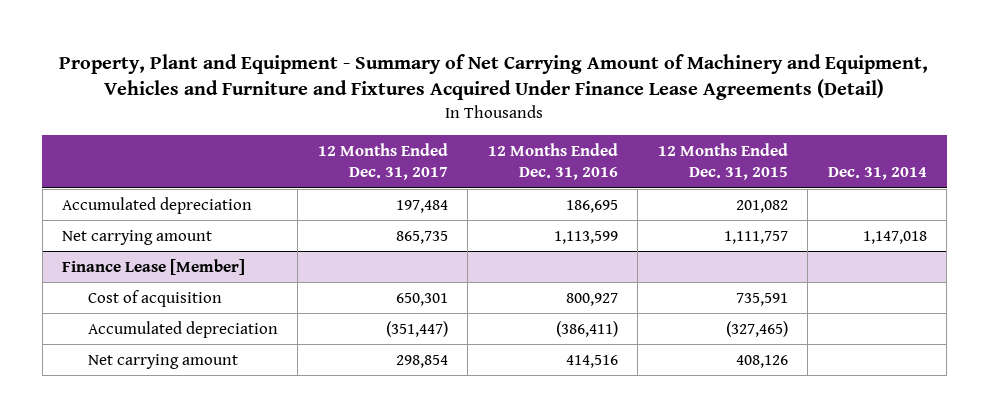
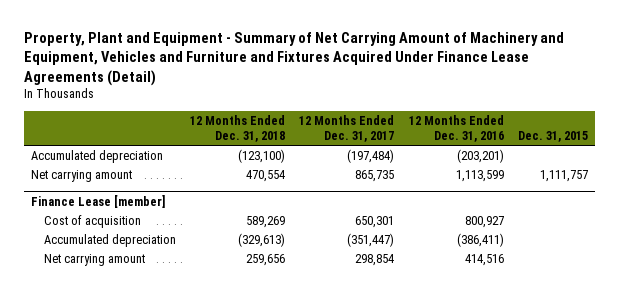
- | 12 Months Ended Dec. 31, 2017 | 12 Months Ended Dec. 31, 2016 | 12 Months Ended Dec. 31, 2015 | Dec. 31, 2014
+ | 12 Months Ended Dec. 31, 2018 | 12 Months Ended Dec. 31, 2017 | 12 Months Ended Dec. 31, 2016 | Dec. 31, 2015
- Accumulated depreciation | 197,484 | 186,695 | 201,082 |
+ Accumulated depreciation | (123,100) | (197,484) | (203,201) |
- Finance Lease [Member]
+ Finance Lease [member]

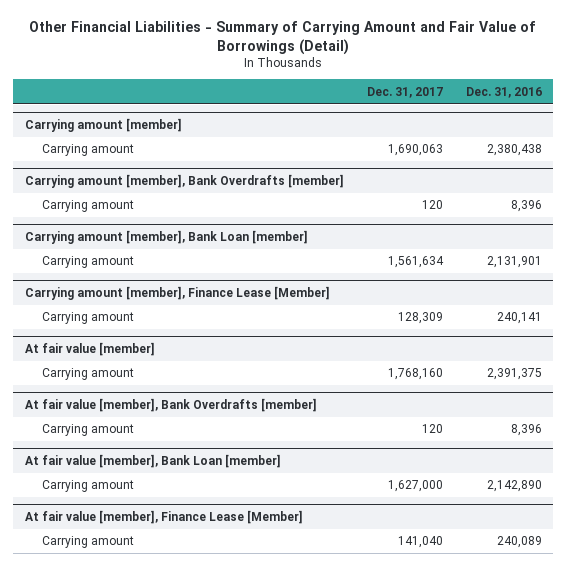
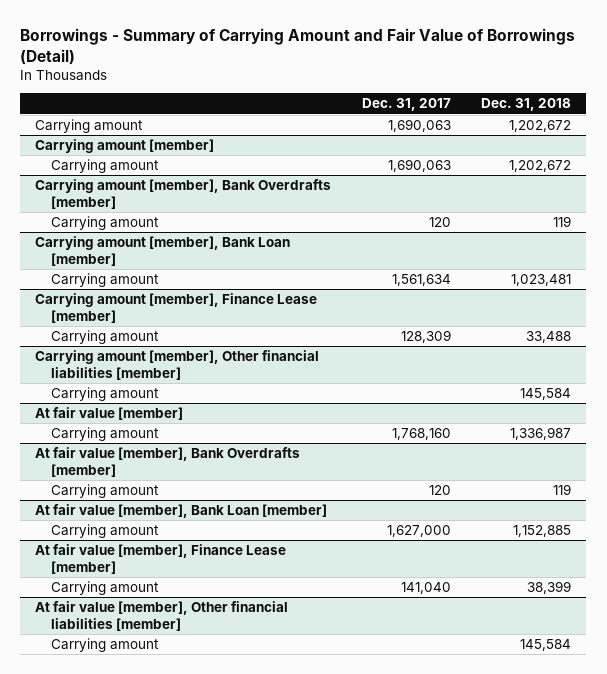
- Other Financial Liabilities - Summary of Carrying Amount and Fair Value of Borrowings (Detail)
+ Borrowings - Summary of Carrying Amount and Fair Value of Borrowings (Detail)
- | Dec. 31, 2017 | Dec. 31, 2016
+ | Dec. 31, 2017 | Dec. 31, 2018
+ Carrying amount | 1,690,063 | 1,202,672
- Carrying amount [member], Finance Lease [Member]
+ Carrying amount [member], Finance Lease [member]
+ Carrying amount [member], Other financial liabilities [member]
+ Carrying amount | | 145,584
- At fair value [member], Finance Lease [Member]
+ At fair value [member], Finance Lease [member]
+ At fair value [member], Other financial liabilities [member]
+ Carrying amount | | 145,584

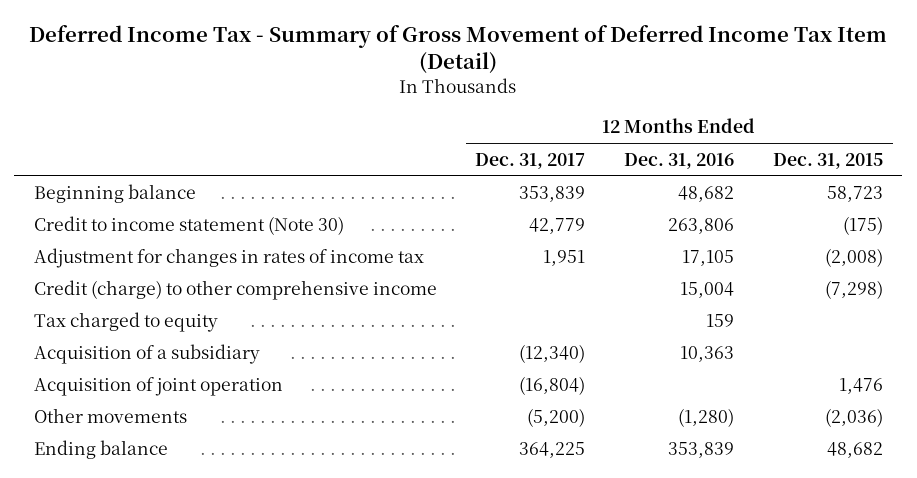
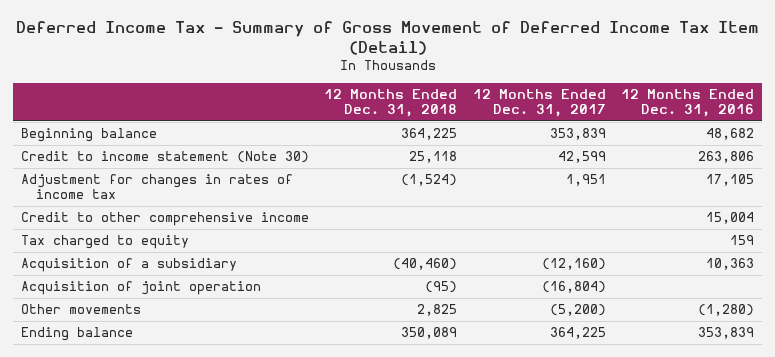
- | 12 Months Ended Dec. 31, 2017 | 12 Months Ended Dec. 31, 2016 | 12 Months Ended Dec. 31, 2015
+ | 12 Months Ended Dec. 31, 2018 | 12 Months Ended Dec. 31, 2017 | 12 Months Ended Dec. 31, 2016
- Credit to income statement (Note 30) | 42,779 | 263,806 | (175)
+ Credit to income statement (Note 30) | 25,118 | 42,599 | 263,806
- Credit (charge) to other comprehensive income | | 15,004 | (7,298)
+ Credit to other comprehensive income | | | 15,004
- Acquisition of a subsidiary | (12,340) | 10,363 |
+ Acquisition of a subsidiary | (40,460) | (12,160) | 10,363

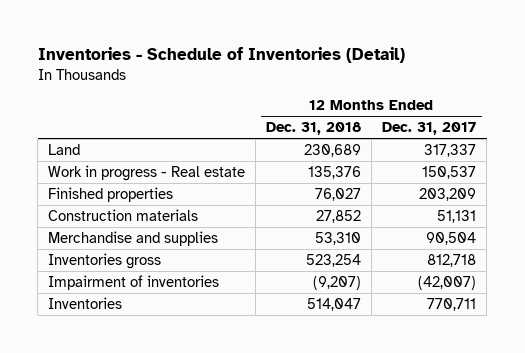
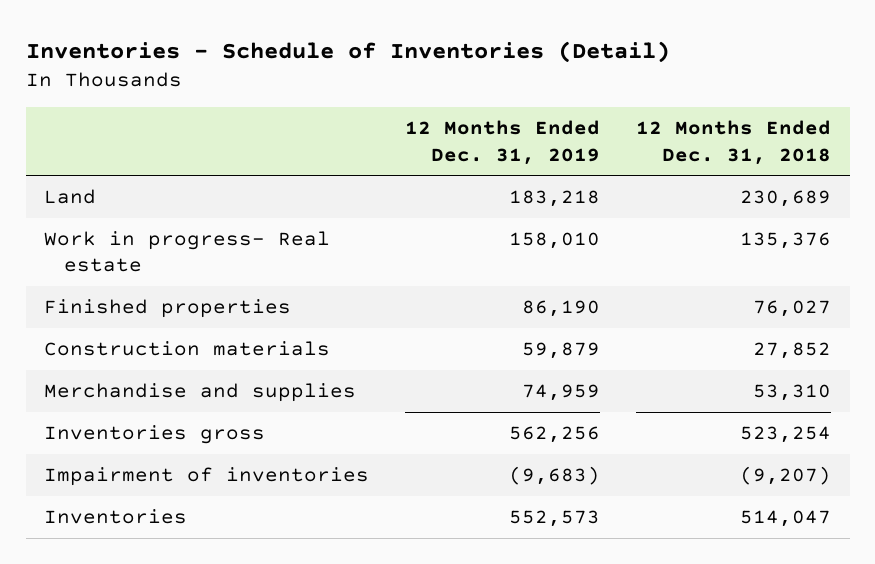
- | 12 Months Ended Dec. 31, 2018 | 12 Months Ended Dec. 31, 2017
+ | 12 Months Ended Dec. 31, 2019 | 12 Months Ended Dec. 31, 2018
- Work in progress - Real estate | 135,376 | 150,537
+ Work in progress- Real estate | 158,010 | 135,376

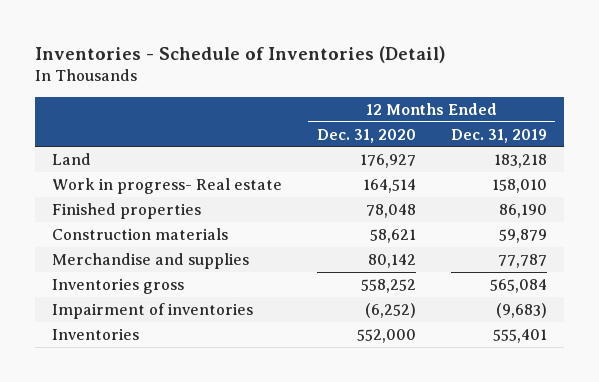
- | 12 Months Ended Dec. 31, 2019 | 12 Months Ended Dec. 31, 2018
+ | 12 Months Ended Dec. 31, 2020 | 12 Months Ended Dec. 31, 2019
- Merchandise and supplies | 74,959 | 53,310
- Inventories gross | 562,256 | 523,254
+ Merchandise and supplies | 80,142 | 77,787
+ Inventories gross | 558,252 | 565,084
- Inventories | 552,573 | 514,047
+ Inventories | 552,000 | 555,401

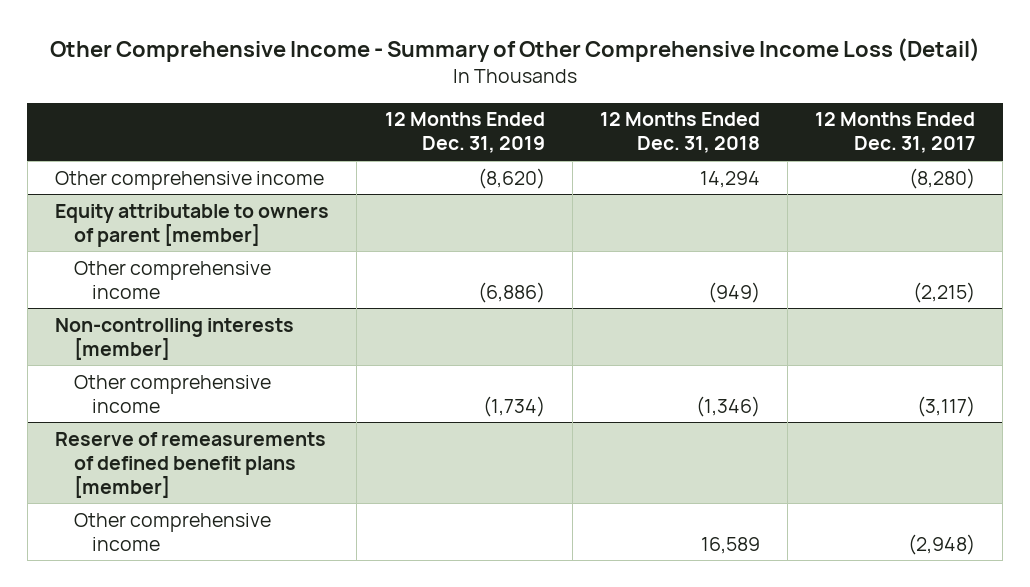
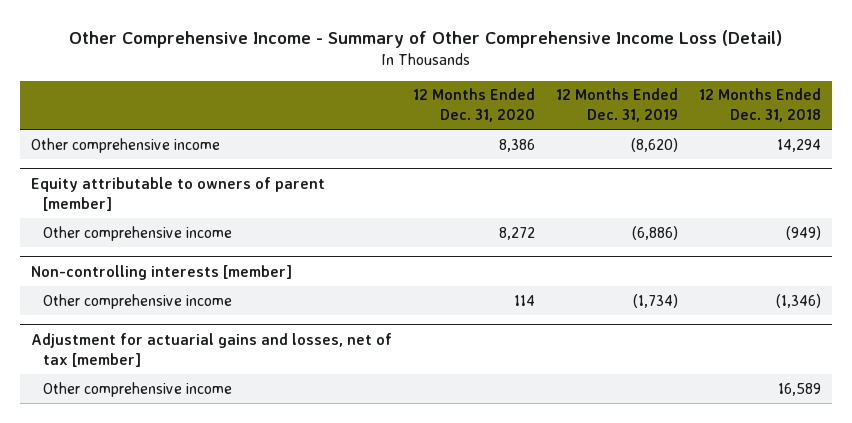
- | 12 Months Ended Dec. 31, 2019 | 12 Months Ended Dec. 31, 2018 | 12 Months Ended Dec. 31, 2017
+ | 12 Months Ended Dec. 31, 2020 | 12 Months Ended Dec. 31, 2019 | 12 Months Ended Dec. 31, 2018
- Reserve of remeasurements of defined benefit plans [member]
+ Adjustment for actuarial gains and losses, net of tax [member]

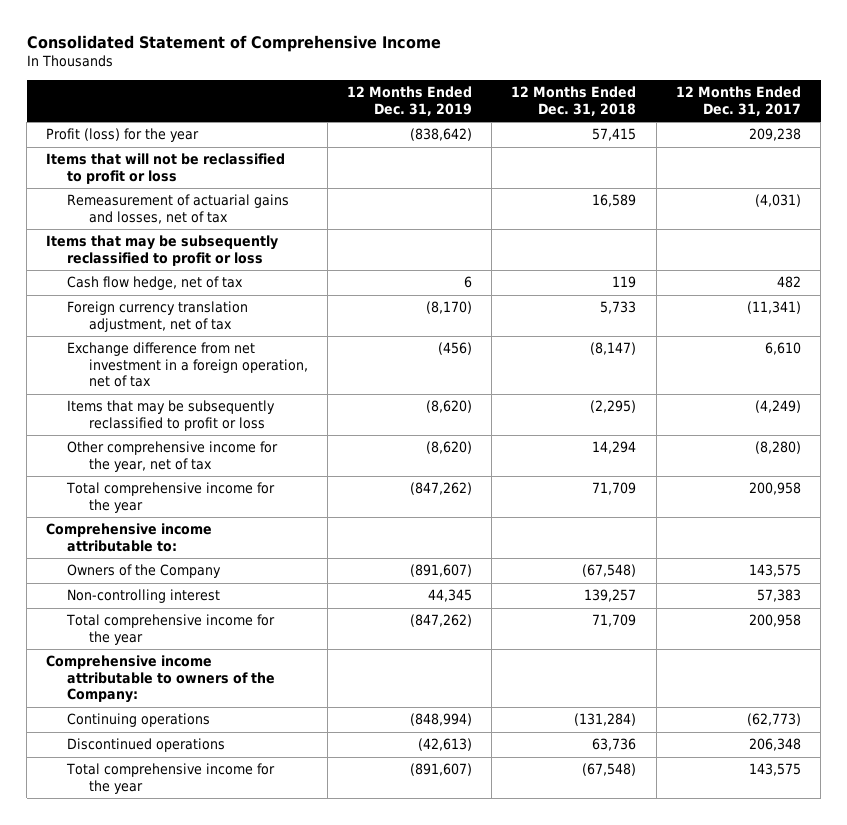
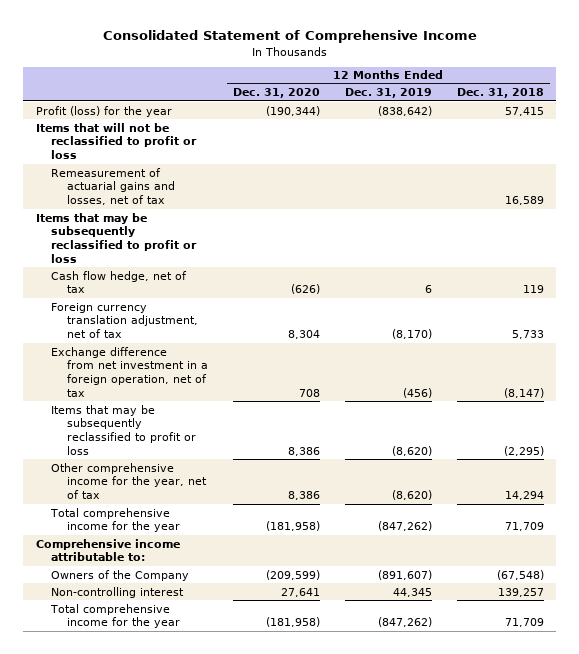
- | 12 Months Ended Dec. 31, 2019 | 12 Months Ended Dec. 31, 2018 | 12 Months Ended Dec. 31, 2017
+ | 12 Months Ended Dec. 31, 2020 | 12 Months Ended Dec. 31, 2019 | 12 Months Ended Dec. 31, 2018
- Comprehensive income attributable to owners of the Company:
- Continuing operations | (848,994) | (131,284) | (62,773)
- Discontinued operations | (42,613) | 63,736 | 206,348
- Total comprehensive income for the year | (891,607) | (67,548) | 143,575

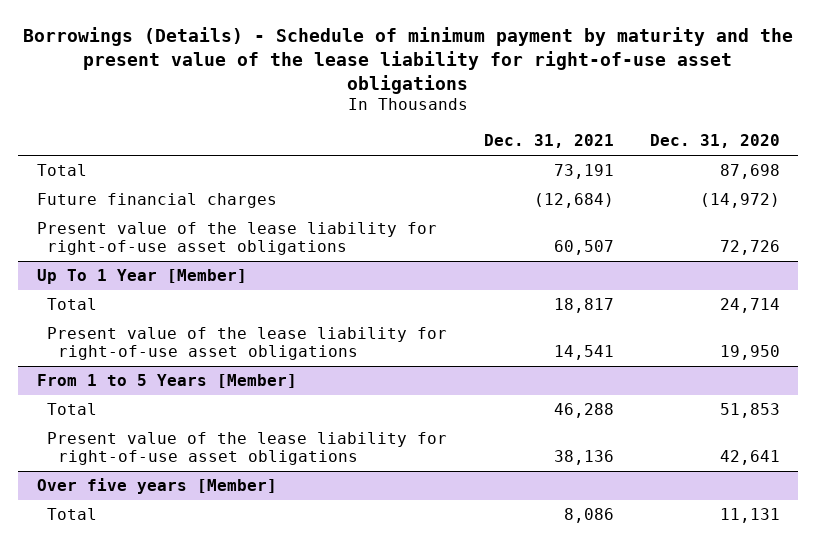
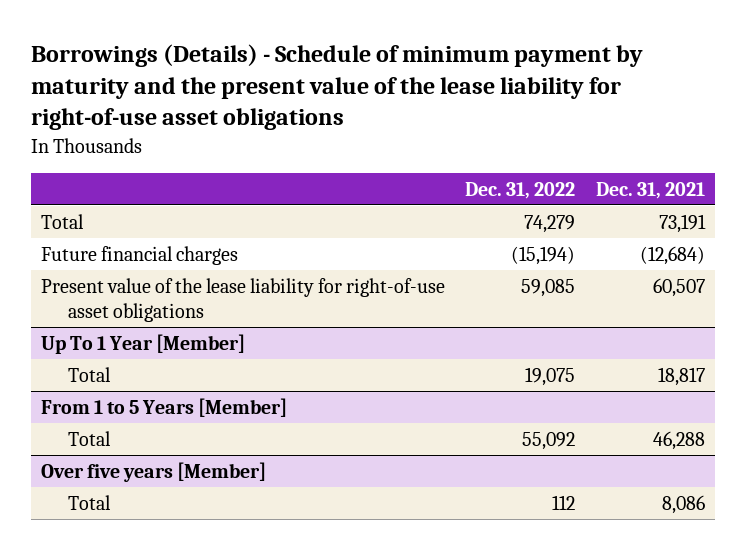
- | Dec. 31, 2021 | Dec. 31, 2020
+ | Dec. 31, 2022 | Dec. 31, 2021
@ Up To 1 Year [Member]
- Present value of the lease liability for right-of-use asset obligations | 14,541 | 19,950
@ From 1 to 5 Years [Member]
- Present value of the lease liability for right-of-use asset obligations | 38,136 | 42,641

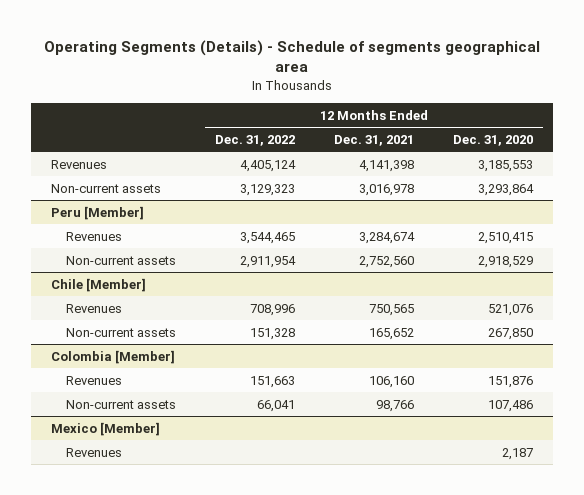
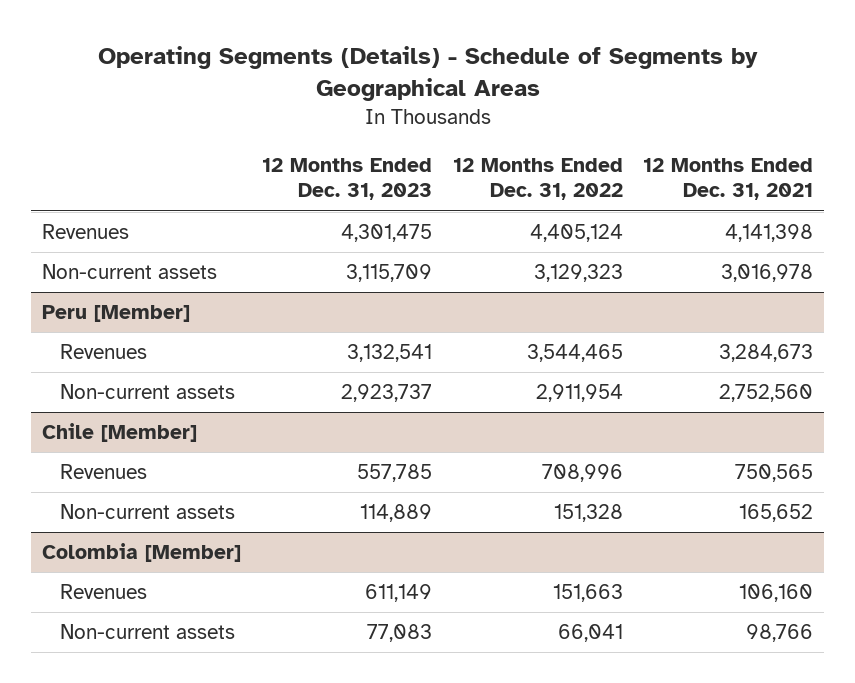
- Operating Segments (Details) - Schedule of segments geographical area
+ Operating Segments (Details) - Schedule of Segments by Geographical Areas
- | 12 Months Ended Dec. 31, 2022 | 12 Months Ended Dec. 31, 2021 | 12 Months Ended Dec. 31, 2020
+ | 12 Months Ended Dec. 31, 2023 | 12 Months Ended Dec. 31, 2022 | 12 Months Ended Dec. 31, 2021
@ Peru [Member]
- Revenues | 3,544,465 | 3,284,674 | 2,510,415
+ Revenues | 3,132,541 | 3,544,465 | 3,284,673
- Mexico [Member]
- Revenues | | | 2,187

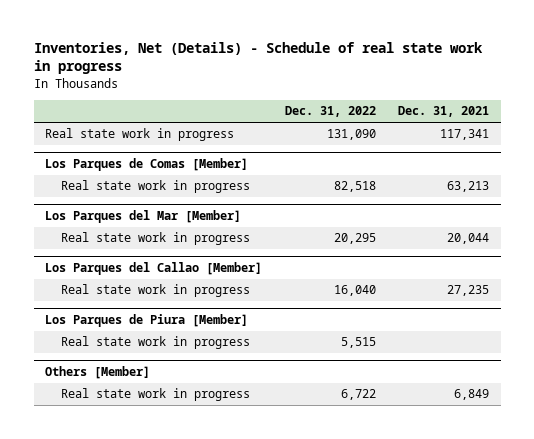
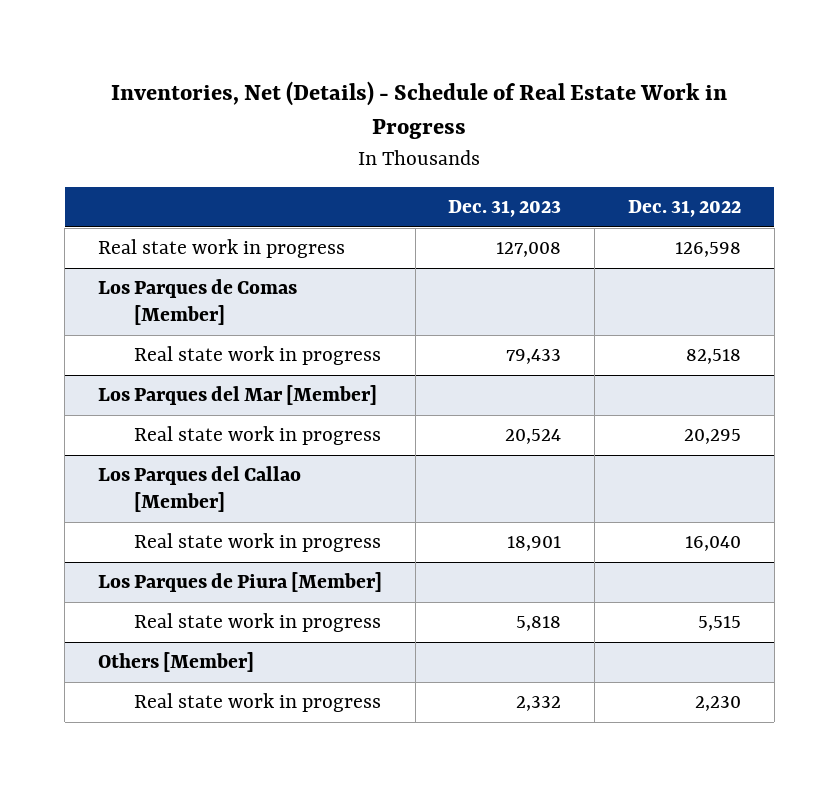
- Inventories, Net (Details) - Schedule of real state work in progress
+ Inventories, Net (Details) - Schedule of Real Estate Work in Progress
- | Dec. 31, 2022 | Dec. 31, 2021
+ | Dec. 31, 2023 | Dec. 31, 2022
- Real state work in progress | 131,090 | 117,341
+ Real state work in progress | 127,008 | 126,598
@ Others [Member]
- Real state work in progress | 6,722 | 6,849
+ Real state work in progress | 2,332 | 2,230

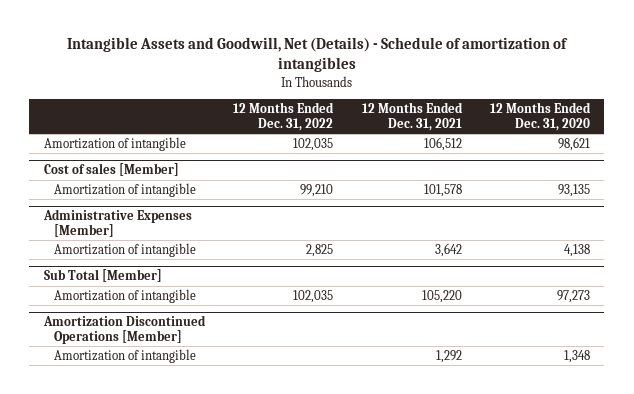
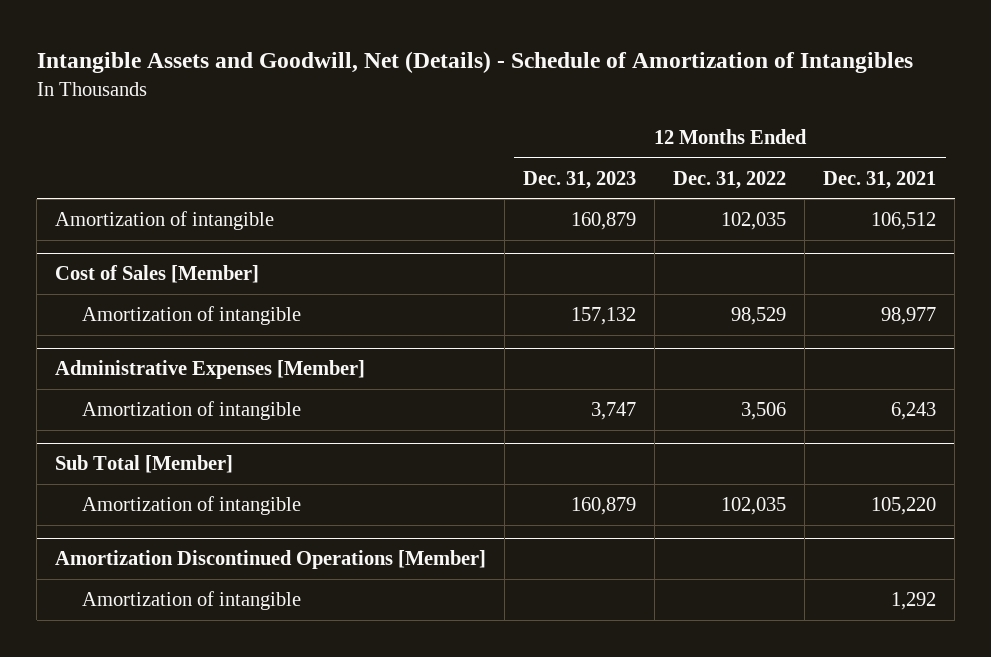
- Intangible Assets and Goodwill, Net (Details) - Schedule of amortization of intangibles
+ Intangible Assets and Goodwill, Net (Details) - Schedule of Amortization of Intangibles
- | 12 Months Ended Dec. 31, 2022 | 12 Months Ended Dec. 31, 2021 | 12 Months Ended Dec. 31, 2020
+ | 12 Months Ended Dec. 31, 2023 | 12 Months Ended Dec. 31, 2022 | 12 Months Ended Dec. 31, 2021
- Cost of sales [Member]
- Amortization of intangible | 99,210 | 101,578 | 93,135
+ Cost of Sales [Member]
+ Amortization of intangible | 157,132 | 98,529 | 98,977
@ Administrative Expenses [Member]
- Amortization of intangible | 2,825 | 3,642 | 4,138
+ Amortization of intangible | 3,747 | 3,506 | 6,243

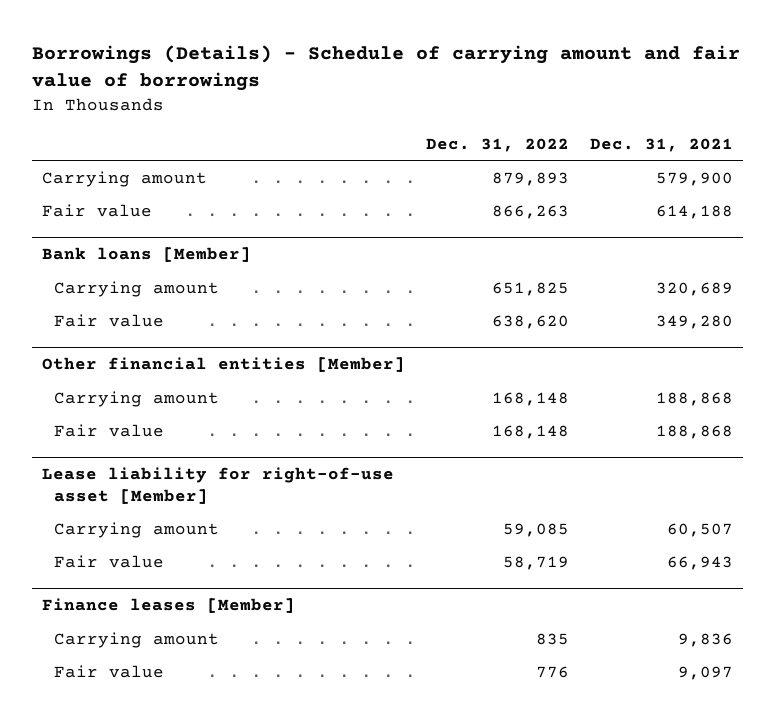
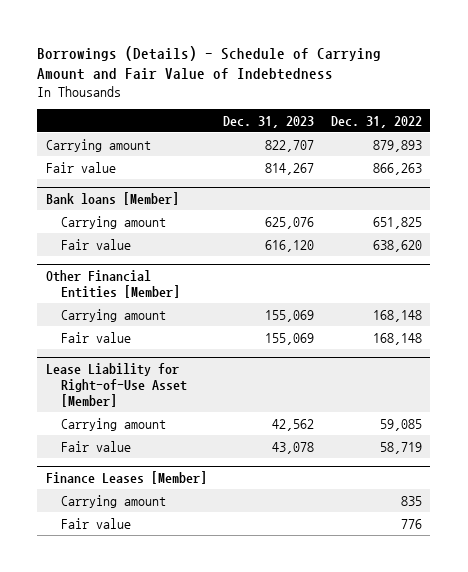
- Borrowings (Details) - Schedule of carrying amount and fair value of borrowings
+ Borrowings (Details) - Schedule of Carrying Amount and Fair Value of Indebtedness
- | Dec. 31, 2022 | Dec. 31, 2021
+ | Dec. 31, 2023 | Dec. 31, 2022
- Other financial entities [Member]
+ Other Financial Entities [Member]
- Lease liability for right-of-use asset [Member]
+ Lease Liability for Right-of-Use Asset [Member]
- Finance leases [Member]
+ Finance Leases [Member]

